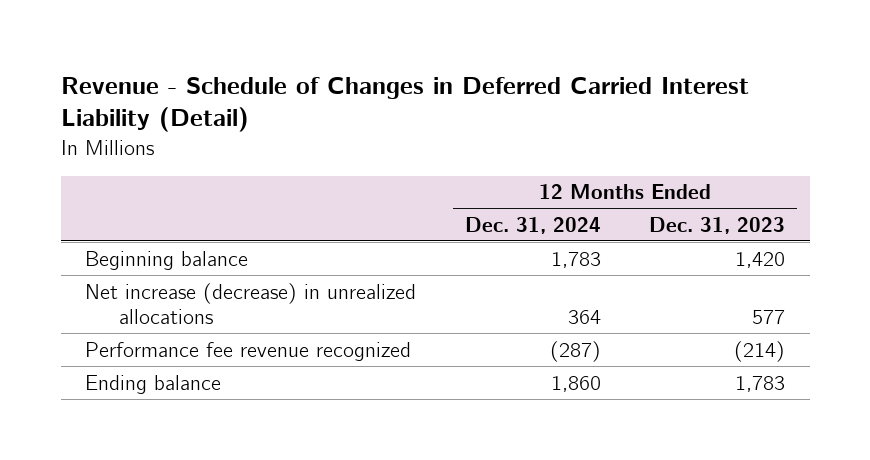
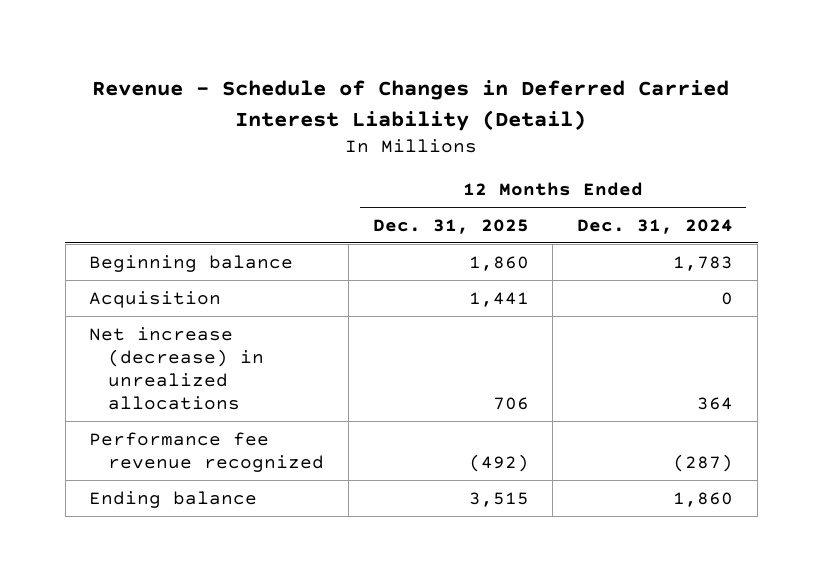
- | 12 Months Ended Dec. 31, 2024 | 12 Months Ended Dec. 31, 2023
+ | 12 Months Ended Dec. 31, 2025 | 12 Months Ended Dec. 31, 2024
+ Acquisition | 1,441 | 0

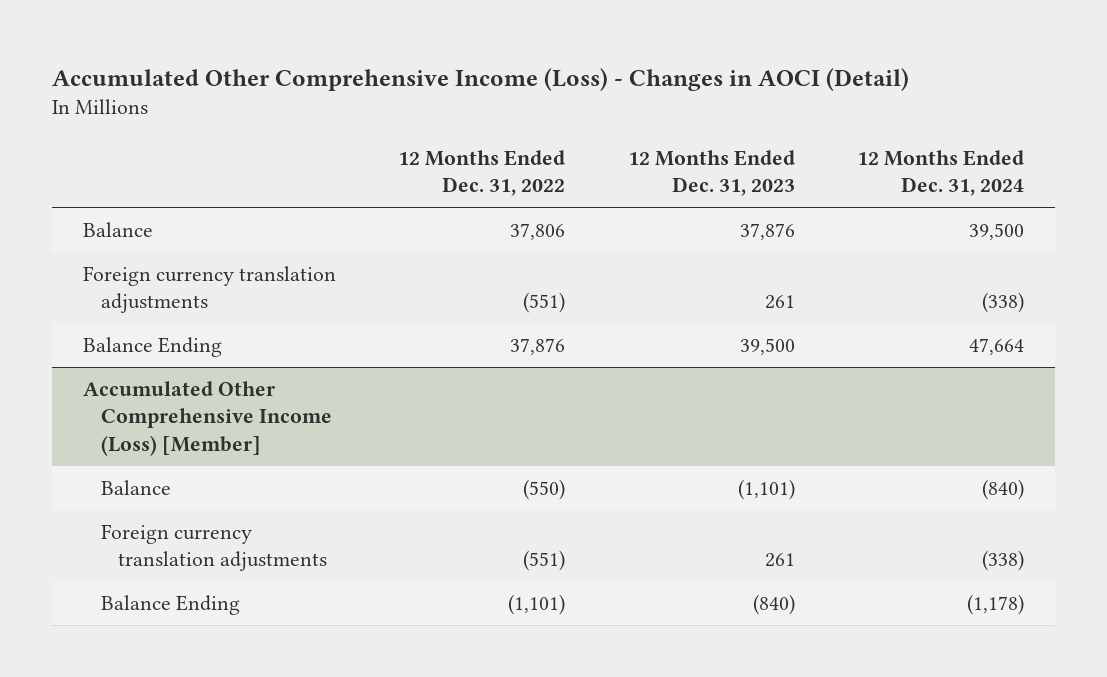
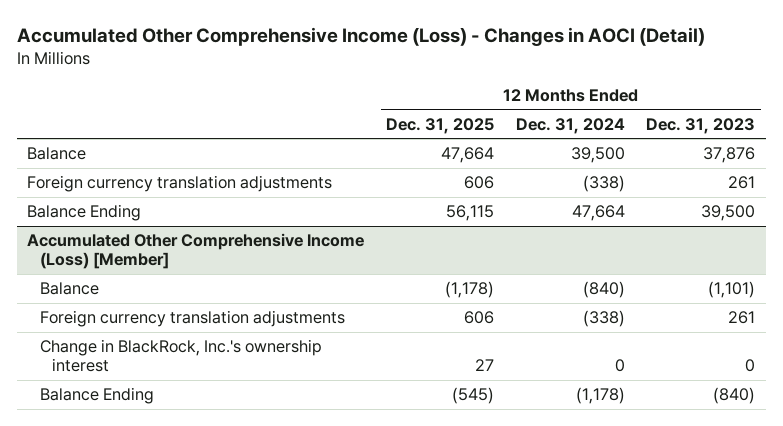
- | 12 Months Ended Dec. 31, 2022 | 12 Months Ended Dec. 31, 2023 | 12 Months Ended Dec. 31, 2024
+ | 12 Months Ended Dec. 31, 2025 | 12 Months Ended Dec. 31, 2024 | 12 Months Ended Dec. 31, 2023
@ Accumulated Other Comprehensive Income (Loss) [Member]
+ Change in BlackRock, Inc.'s ownership interest | 27 | 0 | 0

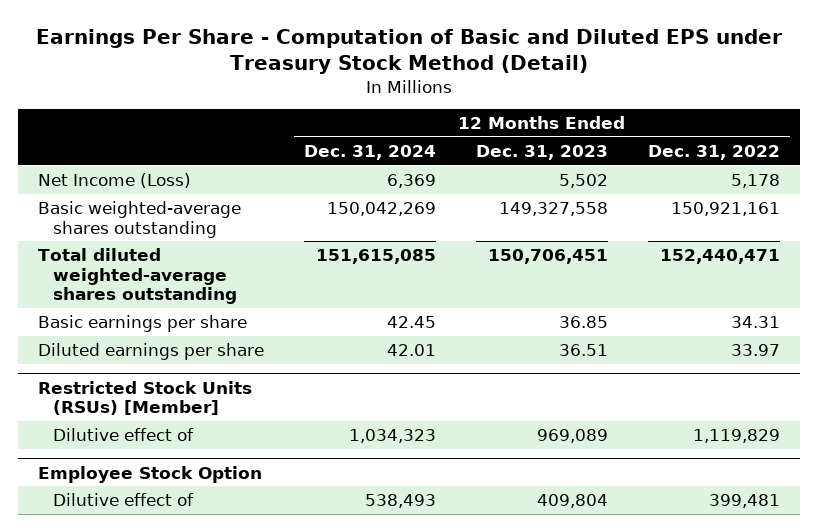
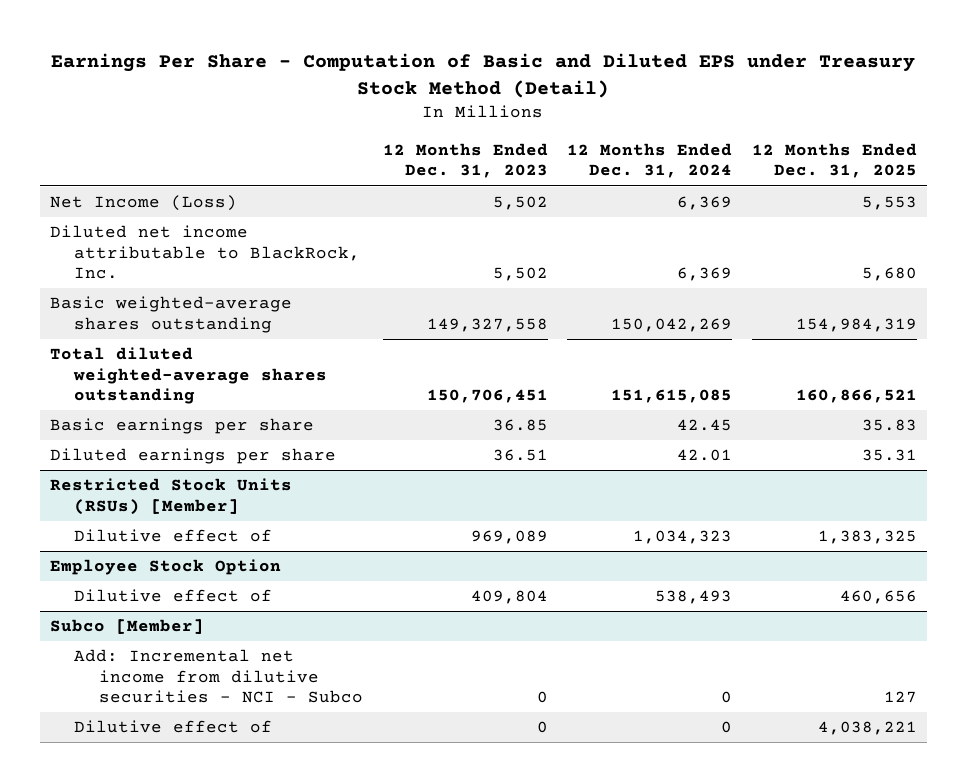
- | 12 Months Ended Dec. 31, 2024 | 12 Months Ended Dec. 31, 2023 | 12 Months Ended Dec. 31, 2022
+ | 12 Months Ended Dec. 31, 2023 | 12 Months Ended Dec. 31, 2024 | 12 Months Ended Dec. 31, 2025
+ Diluted net income attributable to BlackRock, Inc. | 5,502 | 6,369 | 5,680
+ Subco [Member]
+ Add: Incremental net income from dilutive securities - NCI - Subco | 0 | 0 | 127
+ Dilutive effect of | 0 | 0 | 4,038,221

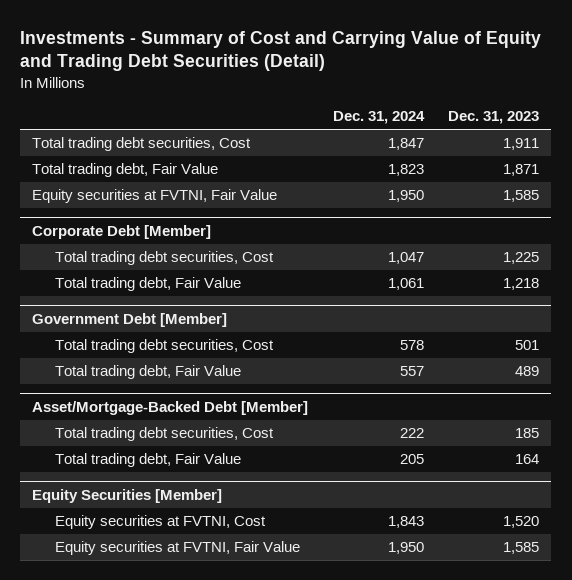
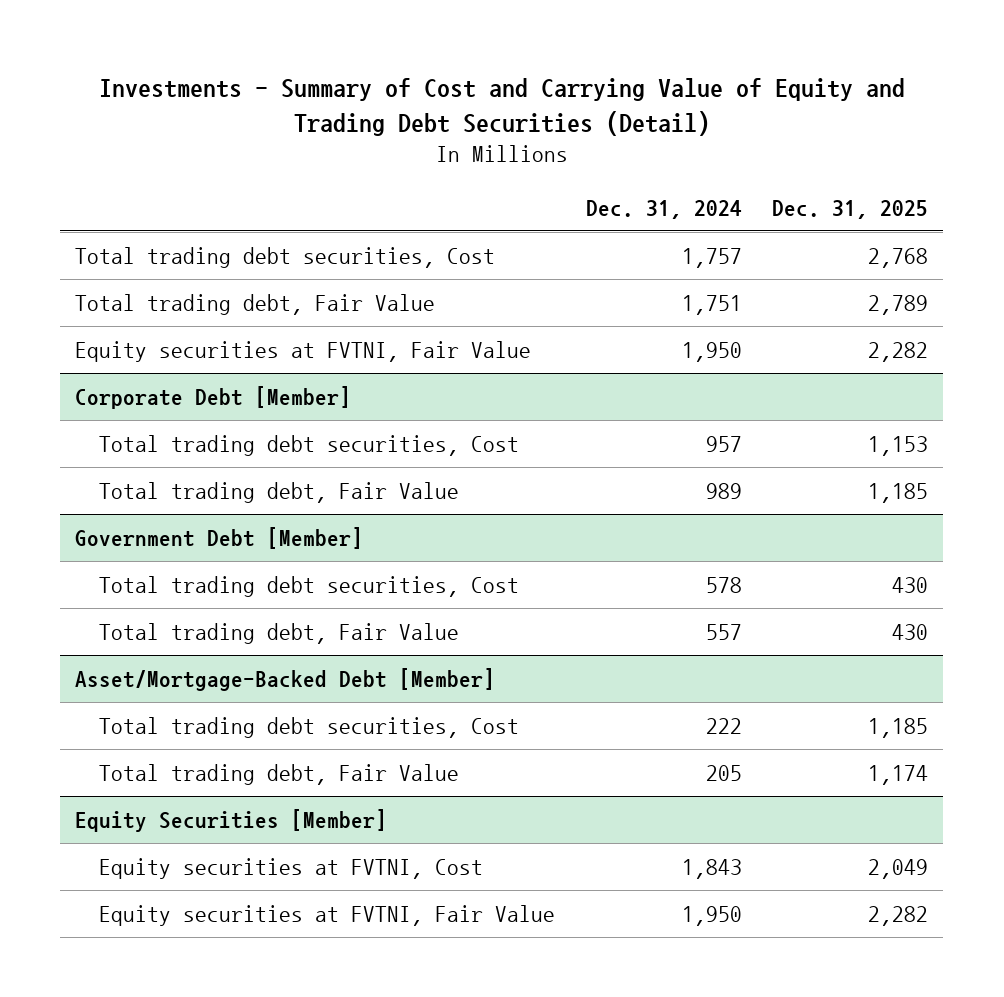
- | Dec. 31, 2024 | Dec. 31, 2023
+ | Dec. 31, 2024 | Dec. 31, 2025
- Total trading debt securities, Cost | 1,847 | 1,911
- Total trading debt, Fair Value | 1,823 | 1,871
+ Total trading debt securities, Cost | 1,757 | 2,768
+ Total trading debt, Fair Value | 1,751 | 2,789
@ Corporate Debt [Member]
- Total trading debt securities, Cost | 1,047 | 1,225
- Total trading debt, Fair Value | 1,061 | 1,218
+ Total trading debt securities, Cost | 957 | 1,153
+ Total trading debt, Fair Value | 989 | 1,185

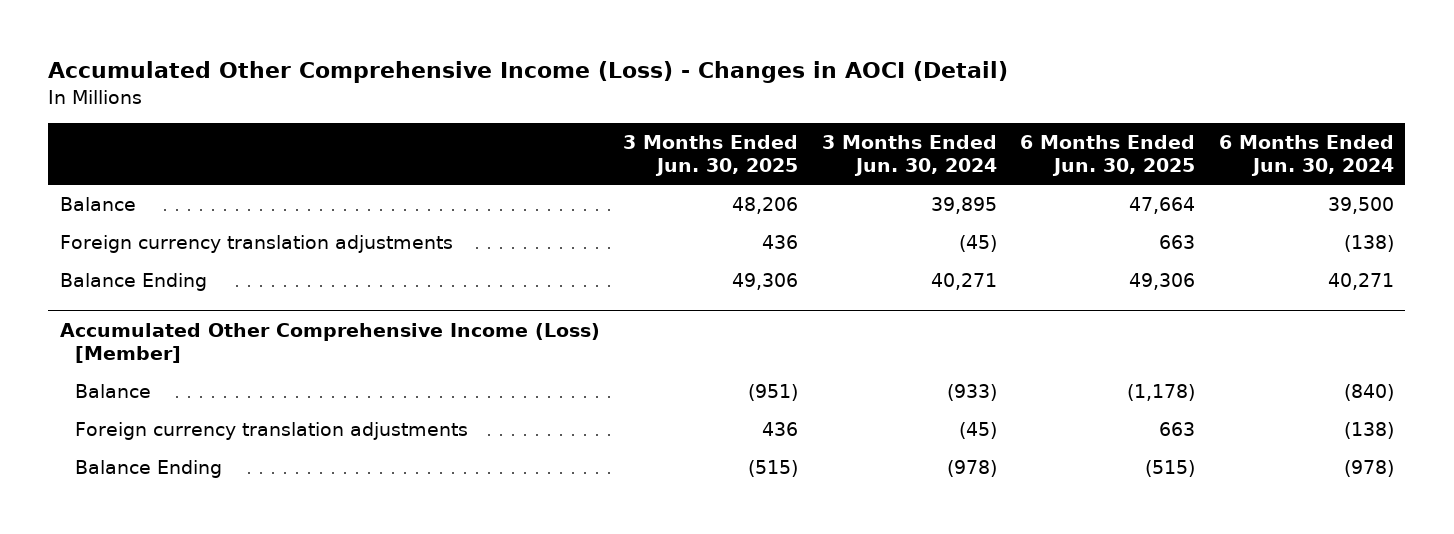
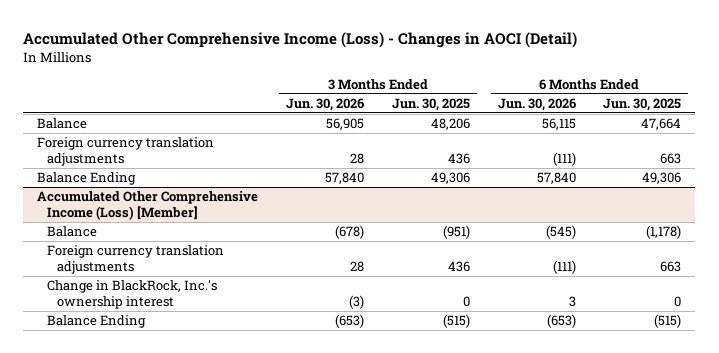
- | 3 Months Ended Jun. 30, 2025 | 3 Months Ended Jun. 30, 2024 | 6 Months Ended Jun. 30, 2025 | 6 Months Ended Jun. 30, 2024
+ | 3 Months Ended Jun. 30, 2026 | 3 Months Ended Jun. 30, 2025 | 6 Months Ended Jun. 30, 2026 | 6 Months Ended Jun. 30, 2025
@ Accumulated Other Comprehensive Income (Loss) [Member]
+ Change in BlackRock, Inc.'s ownership interest | (3) | 0 | 3 | 0

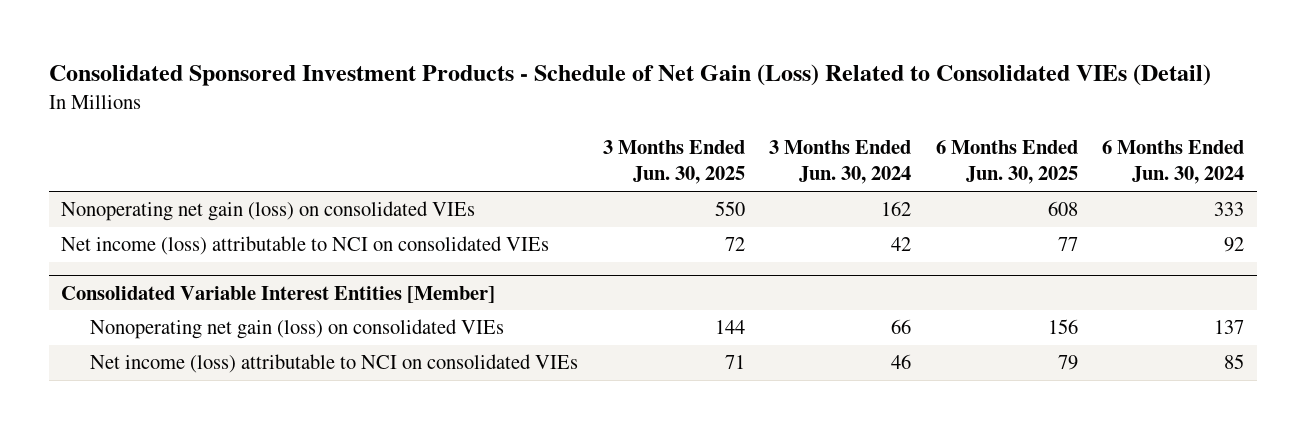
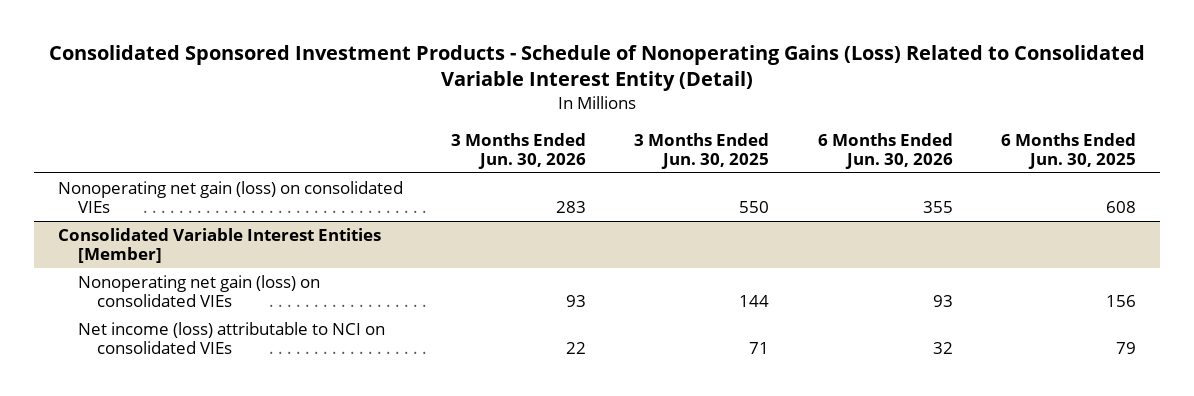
- Consolidated Sponsored Investment Products - Schedule of Net Gain (Loss) Related to Consolidated VIEs (Detail)
+ Consolidated Sponsored Investment Products - Schedule of Nonoperating Gains (Loss) Related to Consolidated Variable Interest Entity (Detail)
- | 3 Months Ended Jun. 30, 2025 | 3 Months Ended Jun. 30, 2024 | 6 Months Ended Jun. 30, 2025 | 6 Months Ended Jun. 30, 2024
+ | 3 Months Ended Jun. 30, 2026 | 3 Months Ended Jun. 30, 2025 | 6 Months Ended Jun. 30, 2026 | 6 Months Ended Jun. 30, 2025
- Net income (loss) attributable to NCI on consolidated VIEs | 72 | 42 | 77 | 92

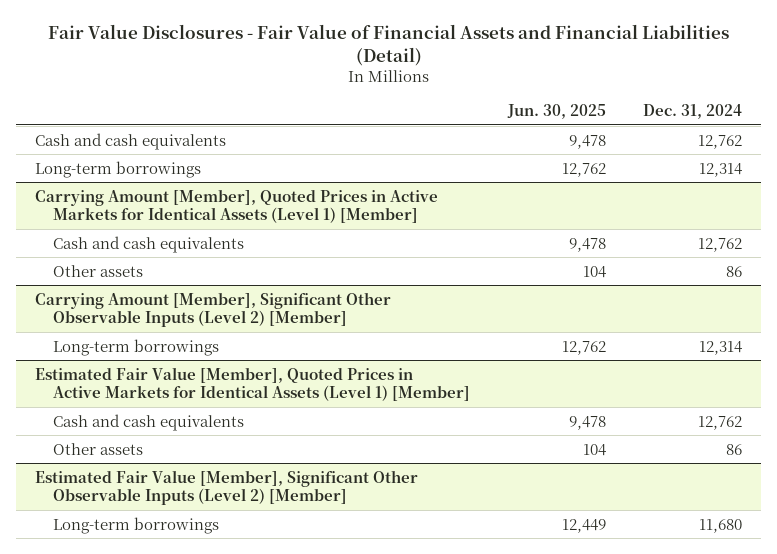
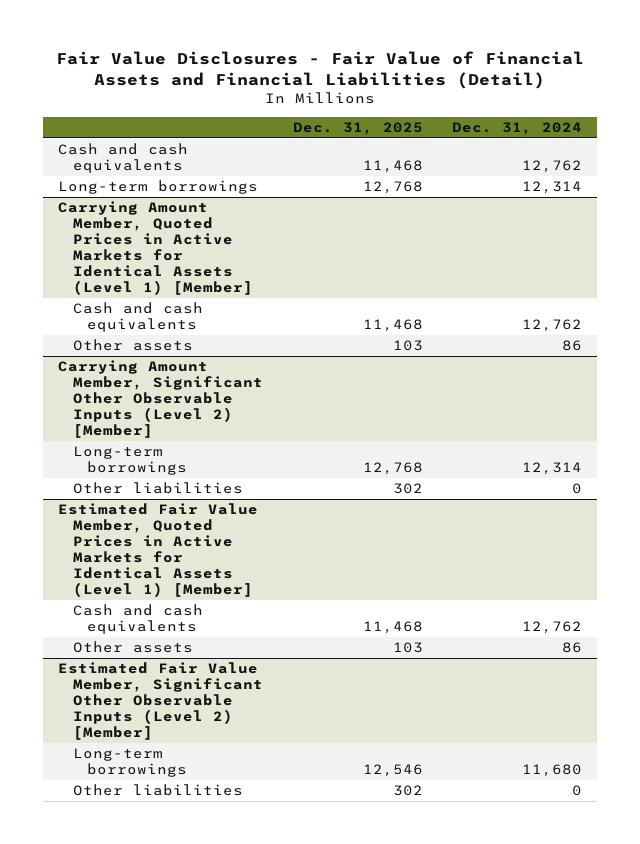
- | Jun. 30, 2025 | Dec. 31, 2024
+ | Dec. 31, 2025 | Dec. 31, 2024
- Carrying Amount [Member], Quoted Prices in Active Markets for Identical Assets (Level 1) [Member]
+ Carrying Amount Member, Quoted Prices in Active Markets for Identical Assets (Level 1) [Member]
- Carrying Amount [Member], Significant Other Observable Inputs (Level 2) [Member]
+ Carrying Amount Member, Significant Other Observable Inputs (Level 2) [Member]
- Estimated Fair Value [Member], Quoted Prices in Active Markets for Identical Assets (Level 1) [Member]
+ Other liabilities | 302 | 0
+ Estimated Fair Value Member, Quoted Prices in Active Markets for Identical Assets (Level 1) [Member]
- Estimated Fair Value [Member], Significant Other Observable Inputs (Level 2) [Member]
+ Estimated Fair Value Member, Significant Other Observable Inputs (Level 2) [Member]
+ Other liabilities | 302 | 0

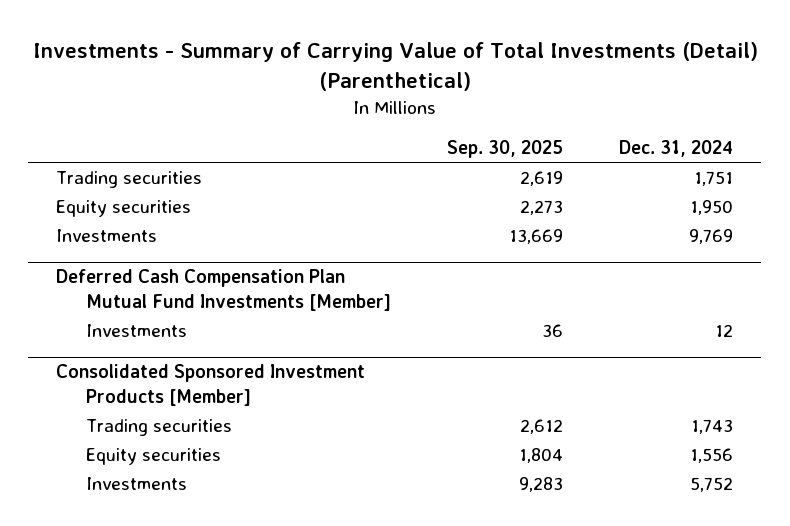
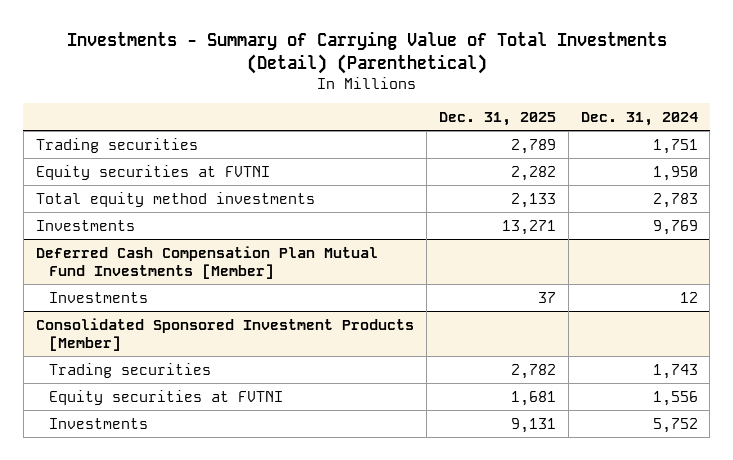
- | Sep. 30, 2025 | Dec. 31, 2024
+ | Dec. 31, 2025 | Dec. 31, 2024
- Equity securities | 2,273 | 1,950
+ Equity securities at FVTNI | 2,282 | 1,950
+ Total equity method investments | 2,133 | 2,783
@ Consolidated Sponsored Investment Products [Member]
- Equity securities | 1,804 | 1,556
+ Equity securities at FVTNI | 1,681 | 1,556

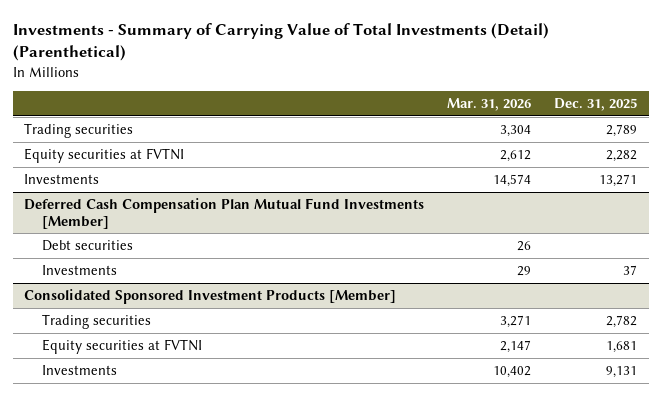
- | Dec. 31, 2025 | Dec. 31, 2024
+ | Mar. 31, 2026 | Dec. 31, 2025
- Total equity method investments | 2,133 | 2,783
@ Deferred Cash Compensation Plan Mutual Fund Investments [Member]
+ Debt securities | 26 |

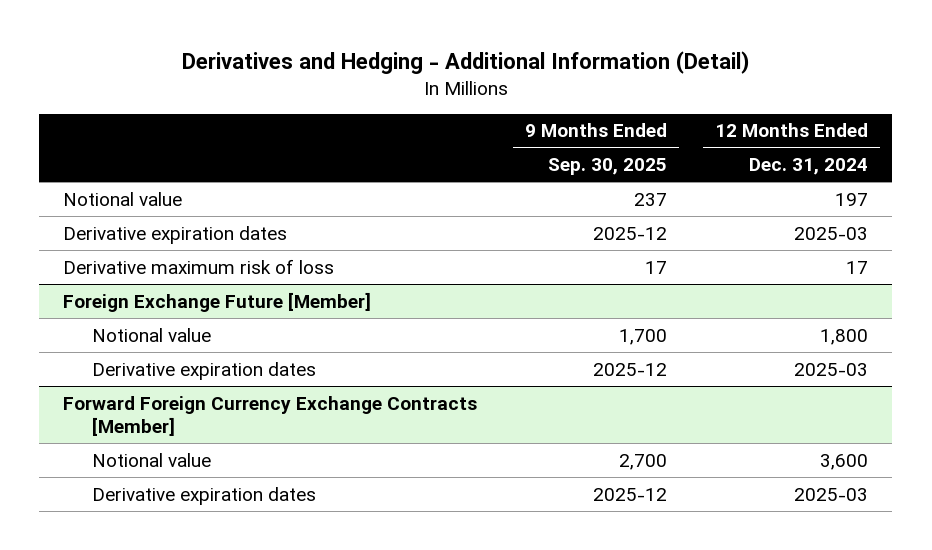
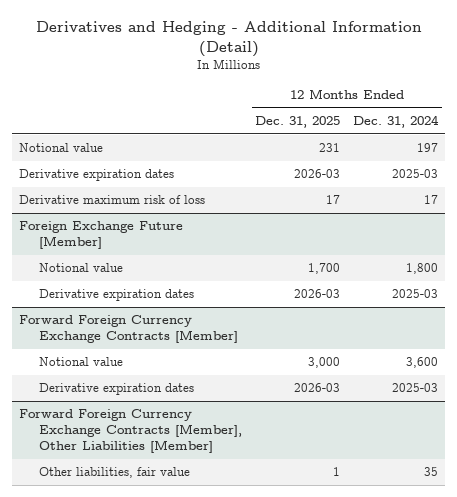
- | 9 Months Ended Sep. 30, 2025 | 12 Months Ended Dec. 31, 2024
+ | 12 Months Ended Dec. 31, 2025 | 12 Months Ended Dec. 31, 2024
+ Forward Foreign Currency Exchange Contracts [Member], Other Liabilities [Member]
+ Other liabilities, fair value | 1 | 35

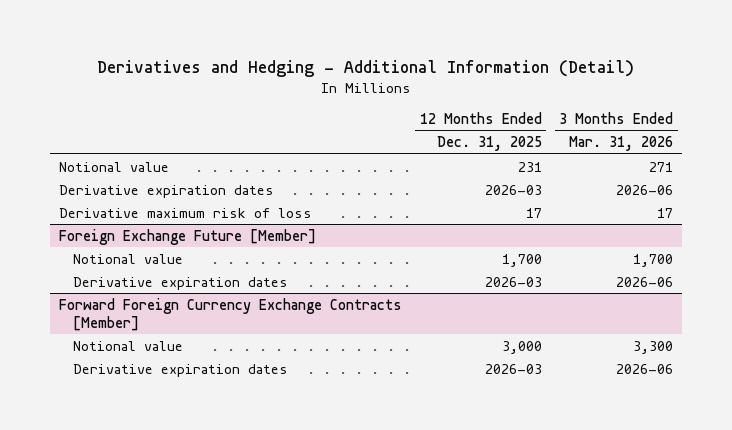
- | 12 Months Ended Dec. 31, 2025 | 12 Months Ended Dec. 31, 2024
+ | 12 Months Ended Dec. 31, 2025 | 3 Months Ended Mar. 31, 2026
- Forward Foreign Currency Exchange Contracts [Member], Other Liabilities [Member]
- Other liabilities, fair value | 1 | 35

